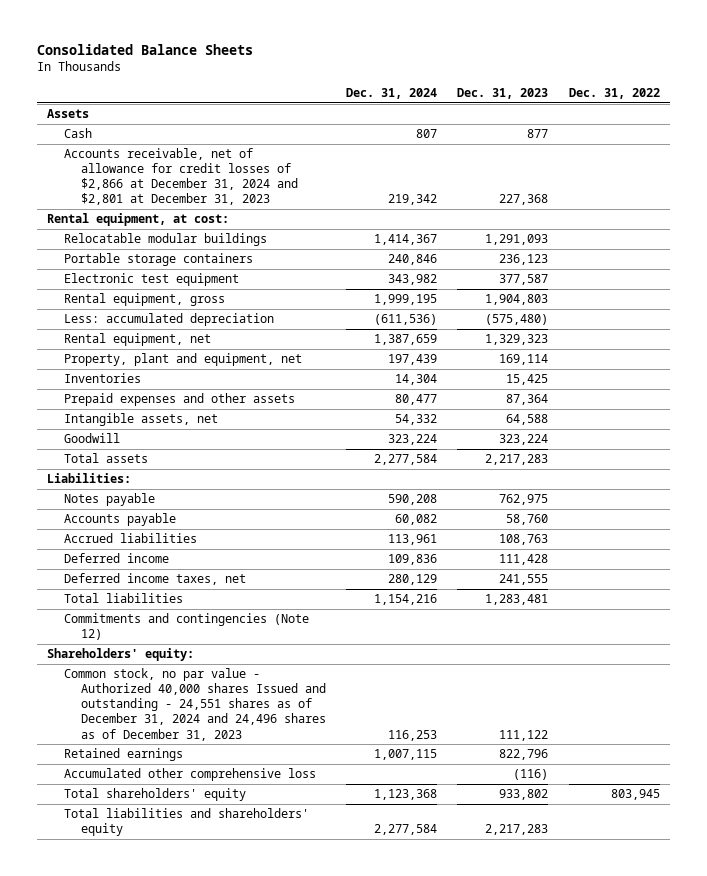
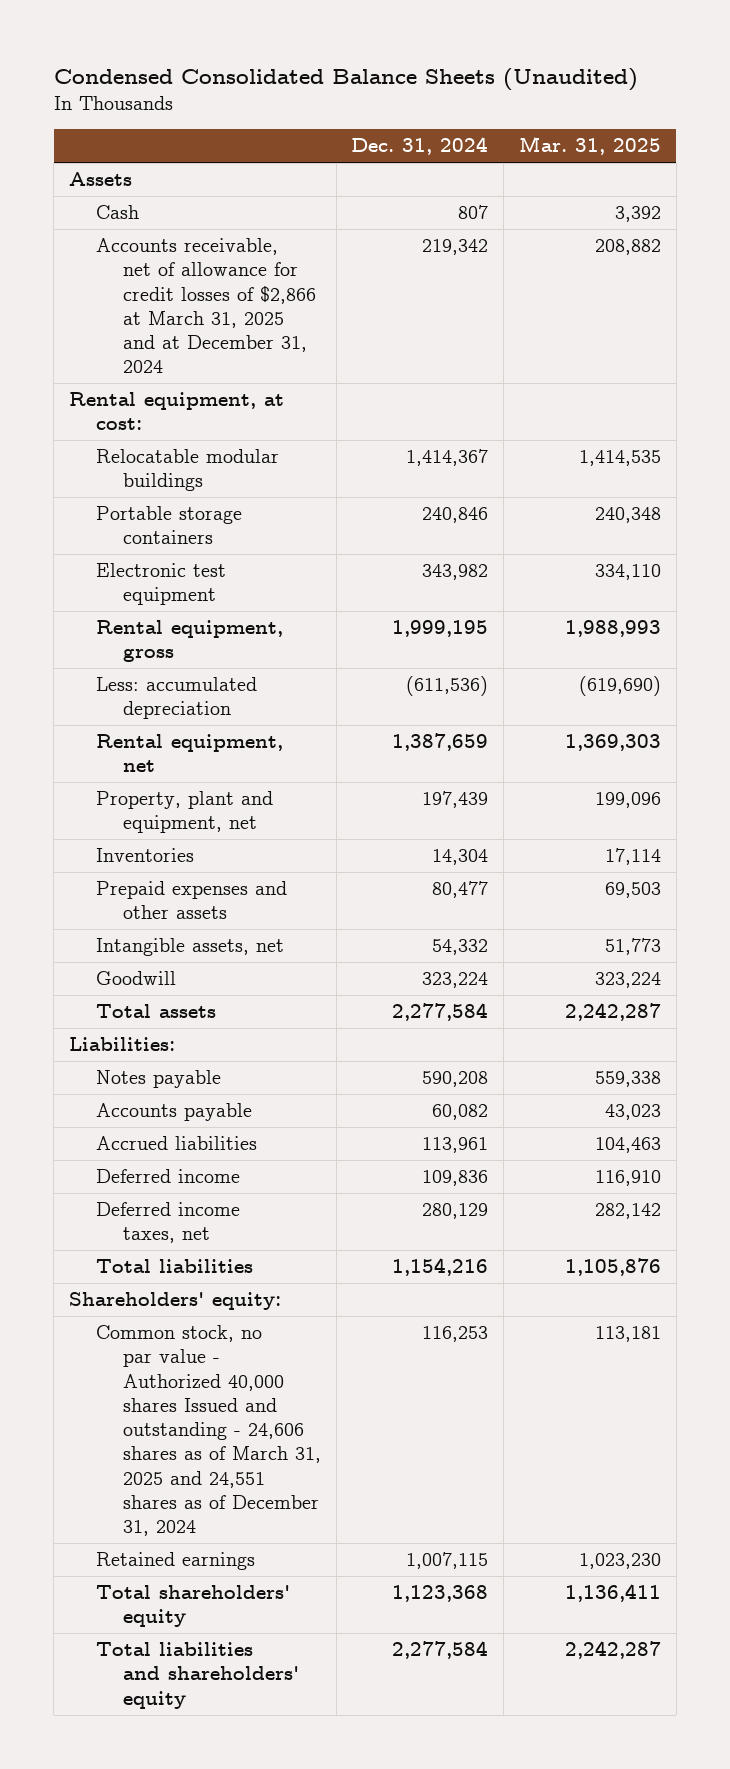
- Consolidated Balance Sheets
+ Condensed Consolidated Balance Sheets (Unaudited)
- | Dec. 31, 2024 | Dec. 31, 2023 | Dec. 31, 2022
+ | Dec. 31, 2024 | Mar. 31, 2025
- Accounts receivable, net of allowance for credit losses of $2,866 at December 31, 2024 and $2,801 at December 31, 2023 | 219,342 | 227,368 |
+ Accounts receivable, net of allowance for credit losses of $2,866 at March 31, 2025 and at December 31, 2024 | 219,342 | 208,882
- Commitments and contingencies (Note 12)
- Common stock, no par value - Authorized 40,000 shares Issued and outstanding - 24,551 shares as of December 31, 2024 and 24,496 shares as of December 31, 2023 | 116,253 | 111,122 |
+ Common stock, no par value - Authorized 40,000 shares Issued and outstanding - 24,606 shares as of March 31, 2025 and 24,551 shares as of December 31, 2024 | 116,253 | 113,181
- Accumulated other comprehensive loss | | (116) |

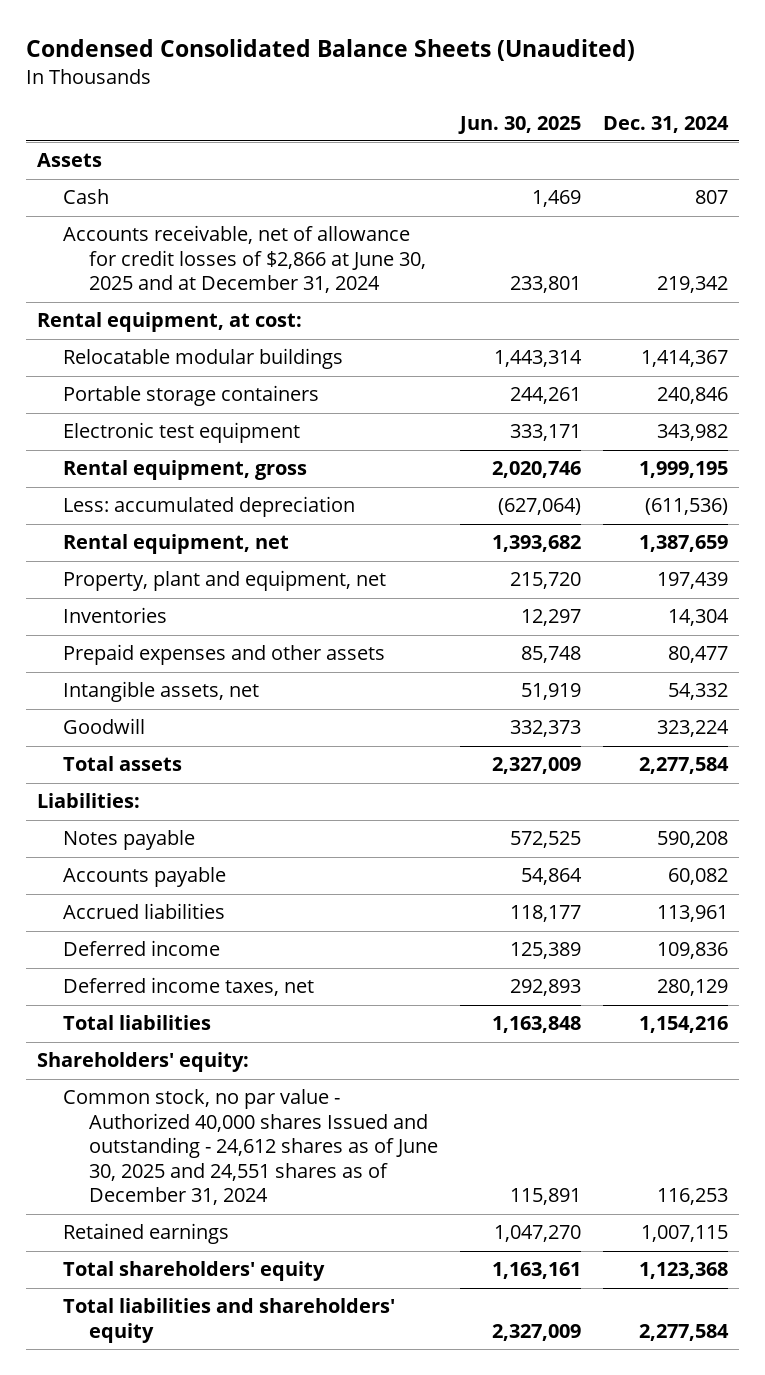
- | Dec. 31, 2024 | Mar. 31, 2025
+ | Jun. 30, 2025 | Dec. 31, 2024
- Accounts receivable, net of allowance for credit losses of $2,866 at March 31, 2025 and at December 31, 2024 | 219,342 | 208,882
+ Accounts receivable, net of allowance for credit losses of $2,866 at June 30, 2025 and at December 31, 2024 | 233,801 | 219,342
- Common stock, no par value - Authorized 40,000 shares Issued and outstanding - 24,606 shares as of March 31, 2025 and 24,551 shares as of December 31, 2024 | 116,253 | 113,181
+ Common stock, no par value - Authorized 40,000 shares Issued and outstanding - 24,612 shares as of June 30, 2025 and 24,551 shares as of December 31, 2024 | 115,891 | 116,253

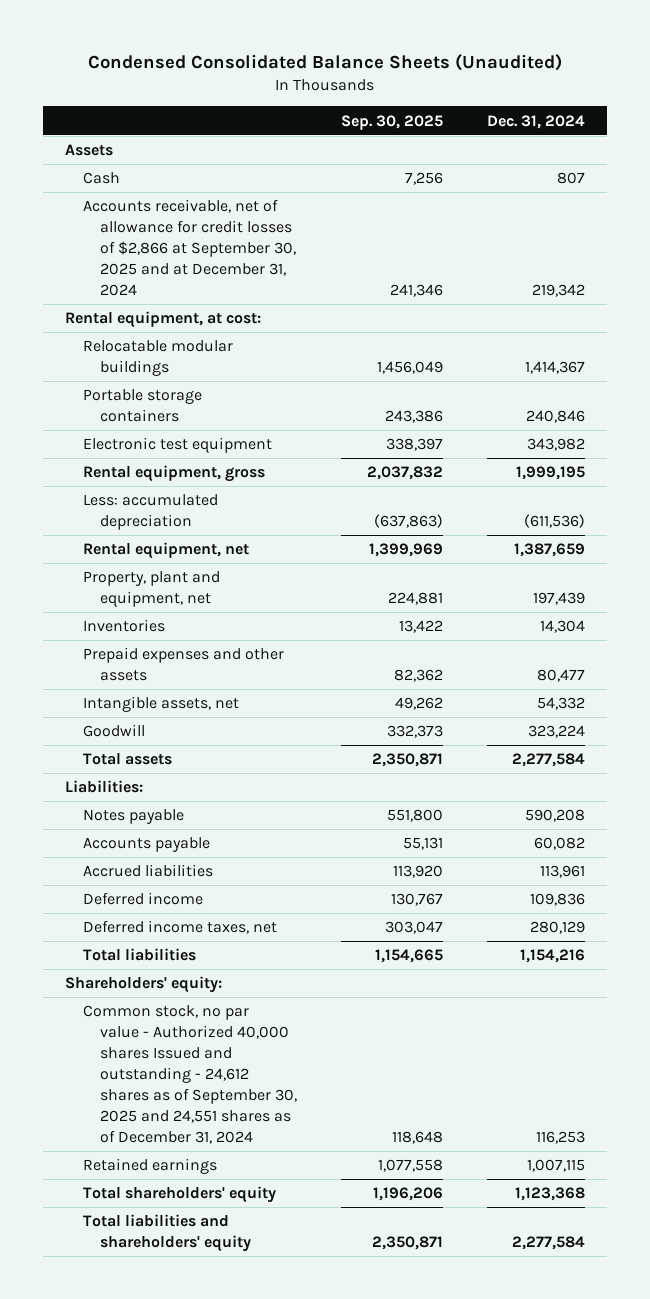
- | Jun. 30, 2025 | Dec. 31, 2024
+ | Sep. 30, 2025 | Dec. 31, 2024
- Accounts receivable, net of allowance for credit losses of $2,866 at June 30, 2025 and at December 31, 2024 | 233,801 | 219,342
+ Accounts receivable, net of allowance for credit losses of $2,866 at September 30, 2025 and at December 31, 2024 | 241,346 | 219,342
- Common stock, no par value - Authorized 40,000 shares Issued and outstanding - 24,612 shares as of June 30, 2025 and 24,551 shares as of December 31, 2024 | 115,891 | 116,253
+ Common stock, no par value - Authorized 40,000 shares Issued and outstanding - 24,612 shares as of September 30, 2025 and 24,551 shares as of December 31, 2024 | 118,648 | 116,253

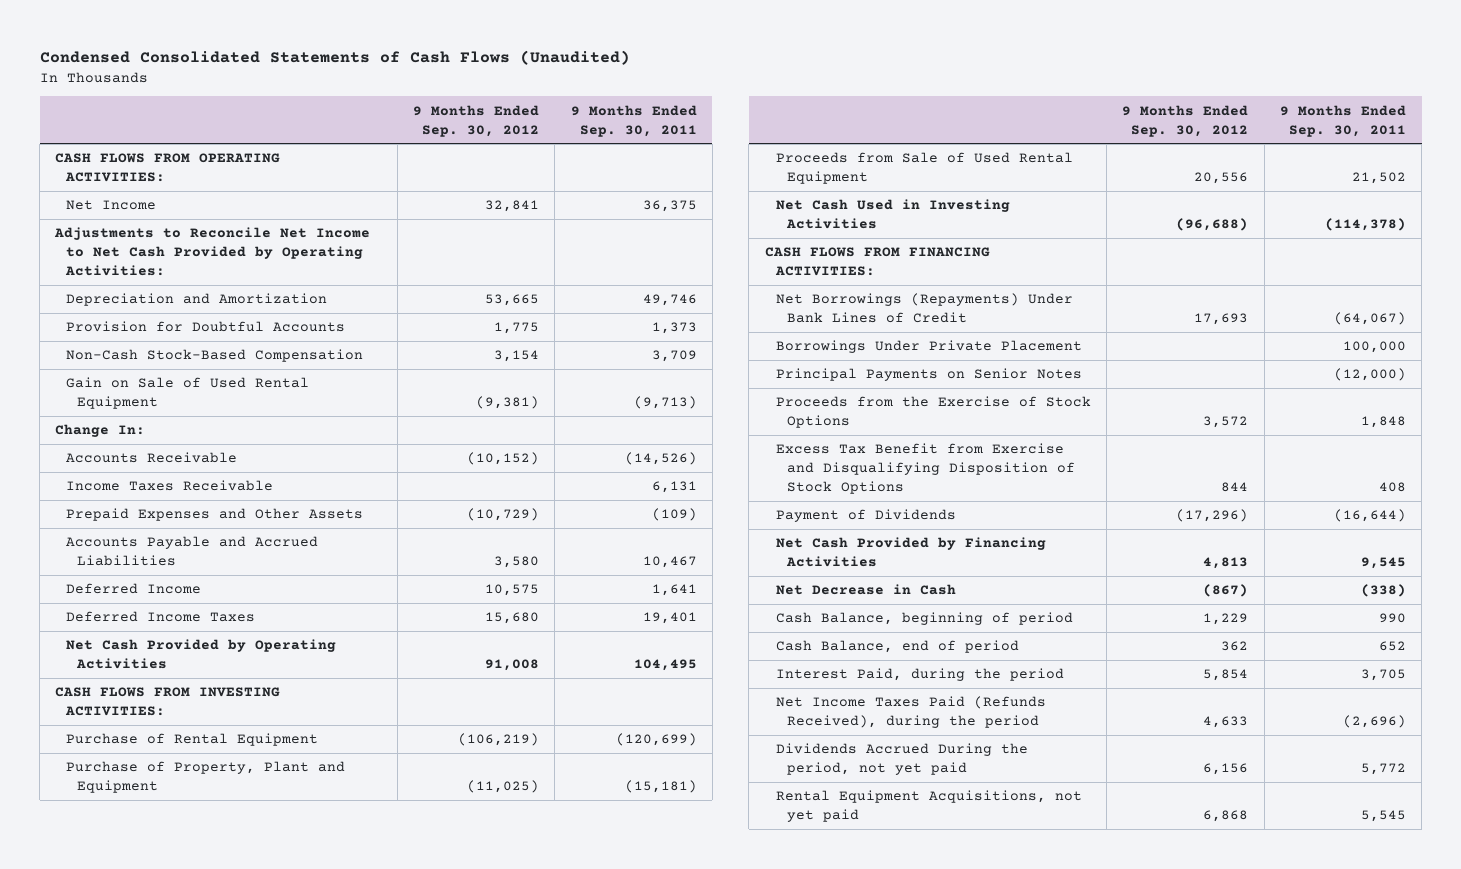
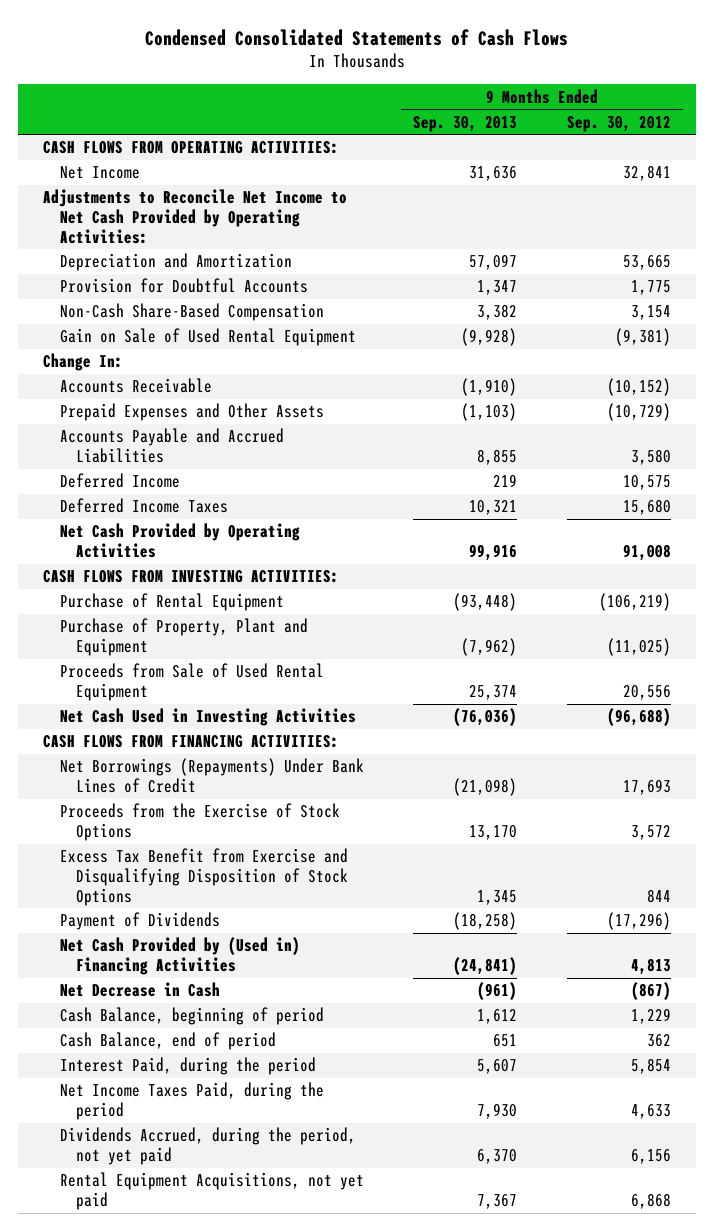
- Condensed Consolidated Statements of Cash Flows (Unaudited)
+ Condensed Consolidated Statements of Cash Flows
- | 9 Months Ended Sep. 30, 2012 | 9 Months Ended Sep. 30, 2011
+ | 9 Months Ended Sep. 30, 2013 | 9 Months Ended Sep. 30, 2012
- Non-Cash Stock-Based Compensation | 3,154 | 3,709
+ Non-Cash Share-Based Compensation | 3,382 | 3,154
- Income Taxes Receivable | | 6,131
- Borrowings Under Private Placement | | 100,000
- Principal Payments on Senior Notes | | (12,000)
- Net Cash Provided by Financing Activities | 4,813 | 9,545
+ Net Cash Provided by (Used in) Financing Activities | (24,841) | 4,813
- Net Income Taxes Paid (Refunds Received), during the period | 4,633 | (2,696)
- Dividends Accrued During the period, not yet paid | 6,156 | 5,772
+ Net Income Taxes Paid, during the period | 7,930 | 4,633
+ Dividends Accrued, during the period, not yet paid | 6,370 | 6,156

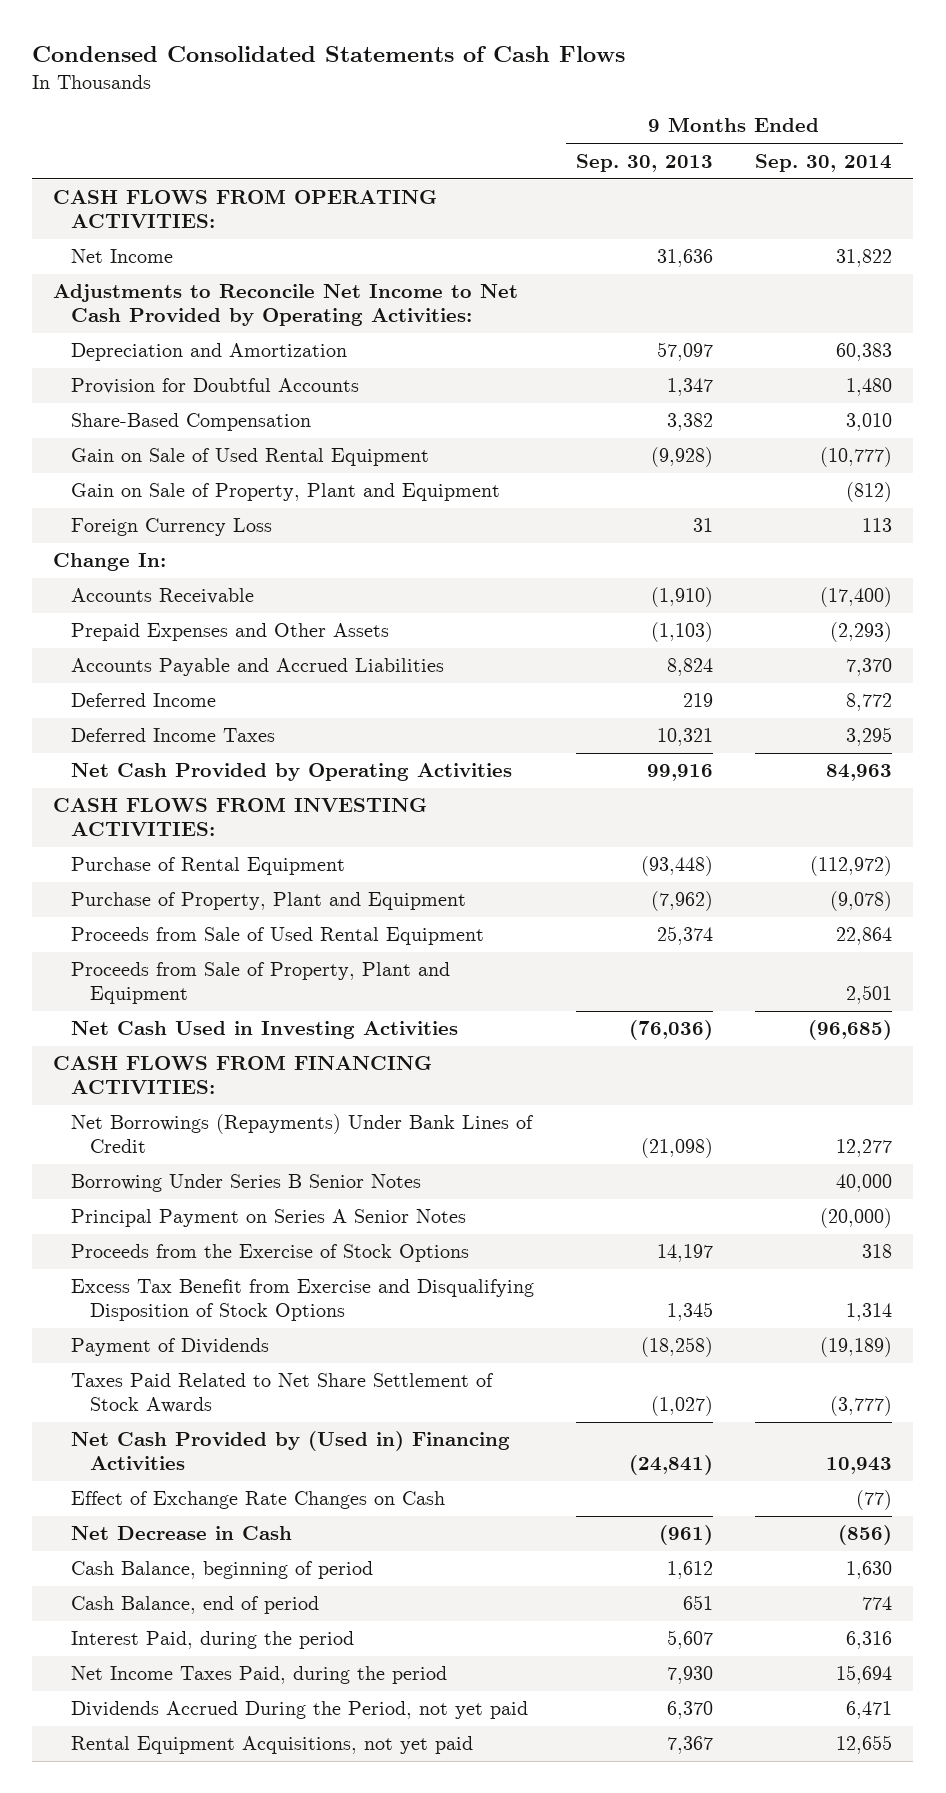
- | 9 Months Ended Sep. 30, 2013 | 9 Months Ended Sep. 30, 2012
+ | 9 Months Ended Sep. 30, 2013 | 9 Months Ended Sep. 30, 2014
- Non-Cash Share-Based Compensation | 3,382 | 3,154
+ Share-Based Compensation | 3,382 | 3,010
+ Gain on Sale of Property, Plant and Equipment | | (812)
+ Foreign Currency Loss | 31 | 113
- Accounts Payable and Accrued Liabilities | 8,855 | 3,580
+ Accounts Payable and Accrued Liabilities | 8,824 | 7,370
+ Proceeds from Sale of Property, Plant and Equipment | | 2,501
- Proceeds from the Exercise of Stock Options | 13,170 | 3,572
+ Borrowing Under Series B Senior Notes | | 40,000
+ Principal Payment on Series A Senior Notes | | (20,000)
+ Proceeds from the Exercise of Stock Options | 14,197 | 318
+ Taxes Paid Related to Net Share Settlement of Stock Awards | (1,027) | (3,777)
+ Effect of Exchange Rate Changes on Cash | | (77)
- Dividends Accrued, during the period, not yet paid | 6,370 | 6,156
+ Dividends Accrued During the Period, not yet paid | 6,370 | 6,471

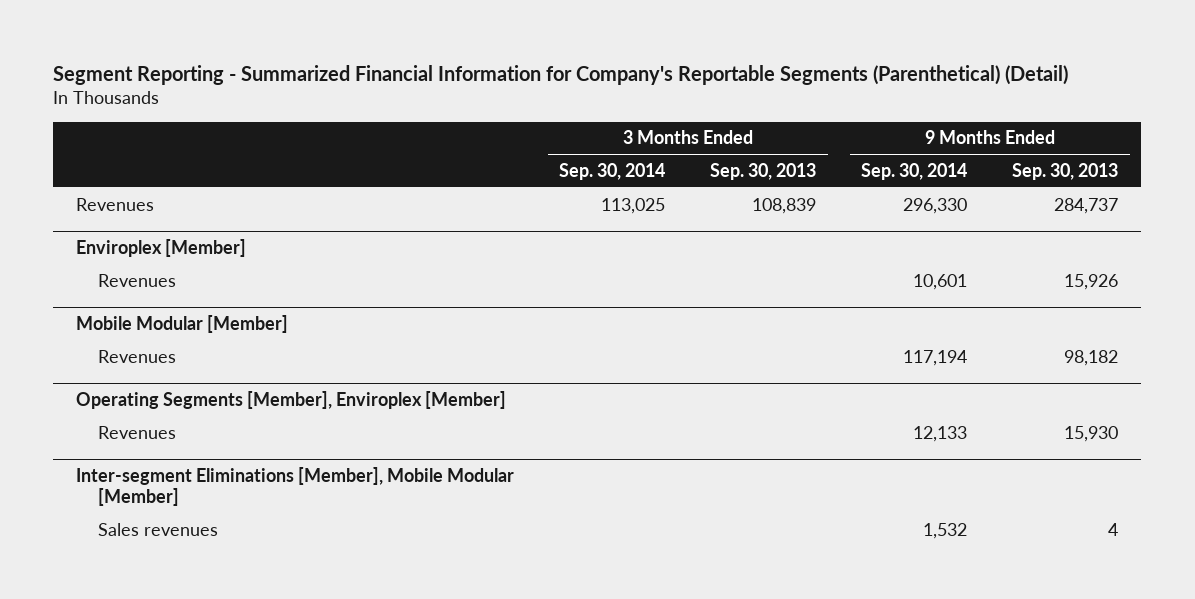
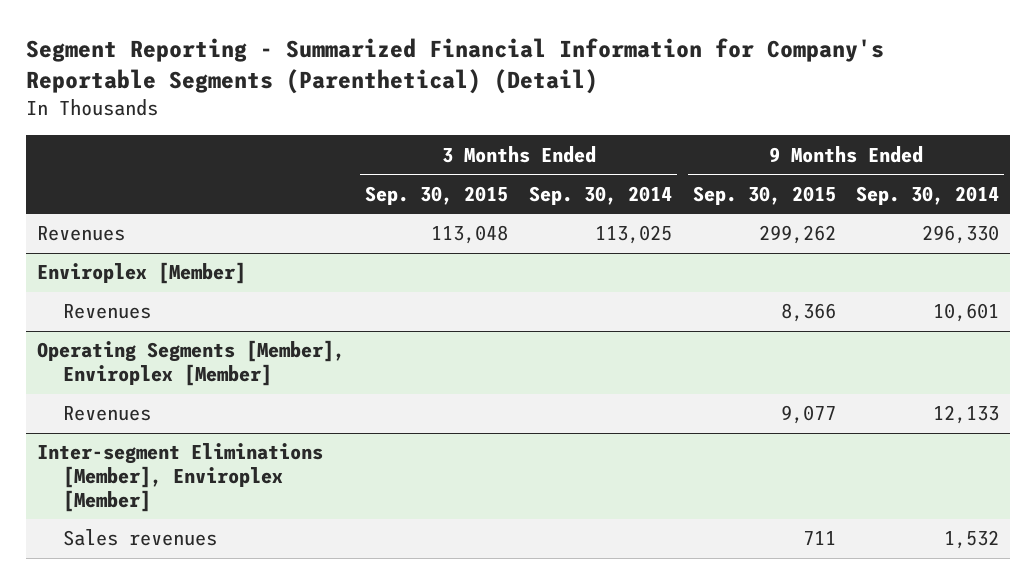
- | 3 Months Ended Sep. 30, 2014 | 3 Months Ended Sep. 30, 2013 | 9 Months Ended Sep. 30, 2014 | 9 Months Ended Sep. 30, 2013
+ | 3 Months Ended Sep. 30, 2015 | 3 Months Ended Sep. 30, 2014 | 9 Months Ended Sep. 30, 2015 | 9 Months Ended Sep. 30, 2014
- Mobile Modular [Member]
- Revenues | | | 117,194 | 98,182
- Inter-segment Eliminations [Member], Mobile Modular [Member]
+ Inter-segment Eliminations [Member], Enviroplex [Member]

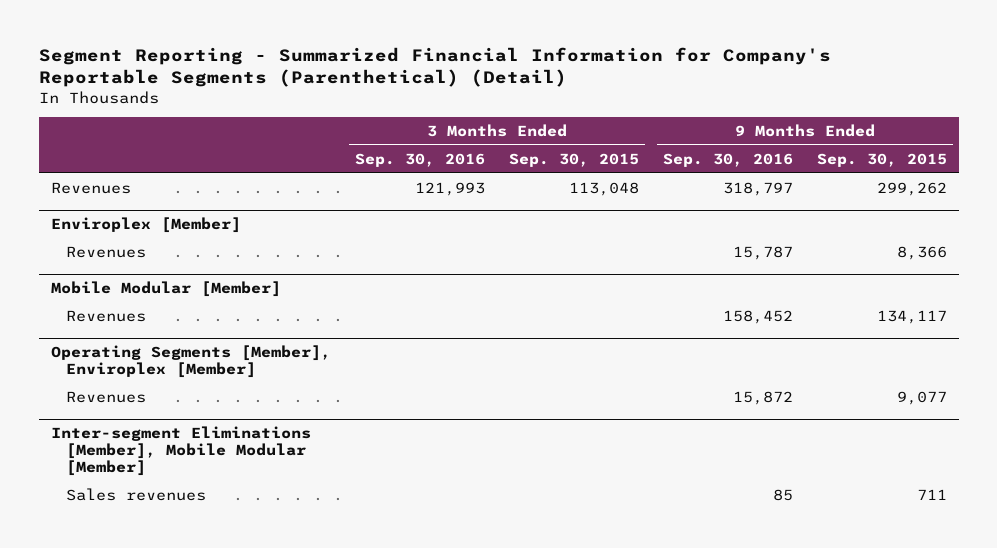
- | 3 Months Ended Sep. 30, 2015 | 3 Months Ended Sep. 30, 2014 | 9 Months Ended Sep. 30, 2015 | 9 Months Ended Sep. 30, 2014
+ | 3 Months Ended Sep. 30, 2016 | 3 Months Ended Sep. 30, 2015 | 9 Months Ended Sep. 30, 2016 | 9 Months Ended Sep. 30, 2015
+ Mobile Modular [Member]
+ Revenues | | | 158,452 | 134,117
- Inter-segment Eliminations [Member], Enviroplex [Member]
+ Inter-segment Eliminations [Member], Mobile Modular [Member]

